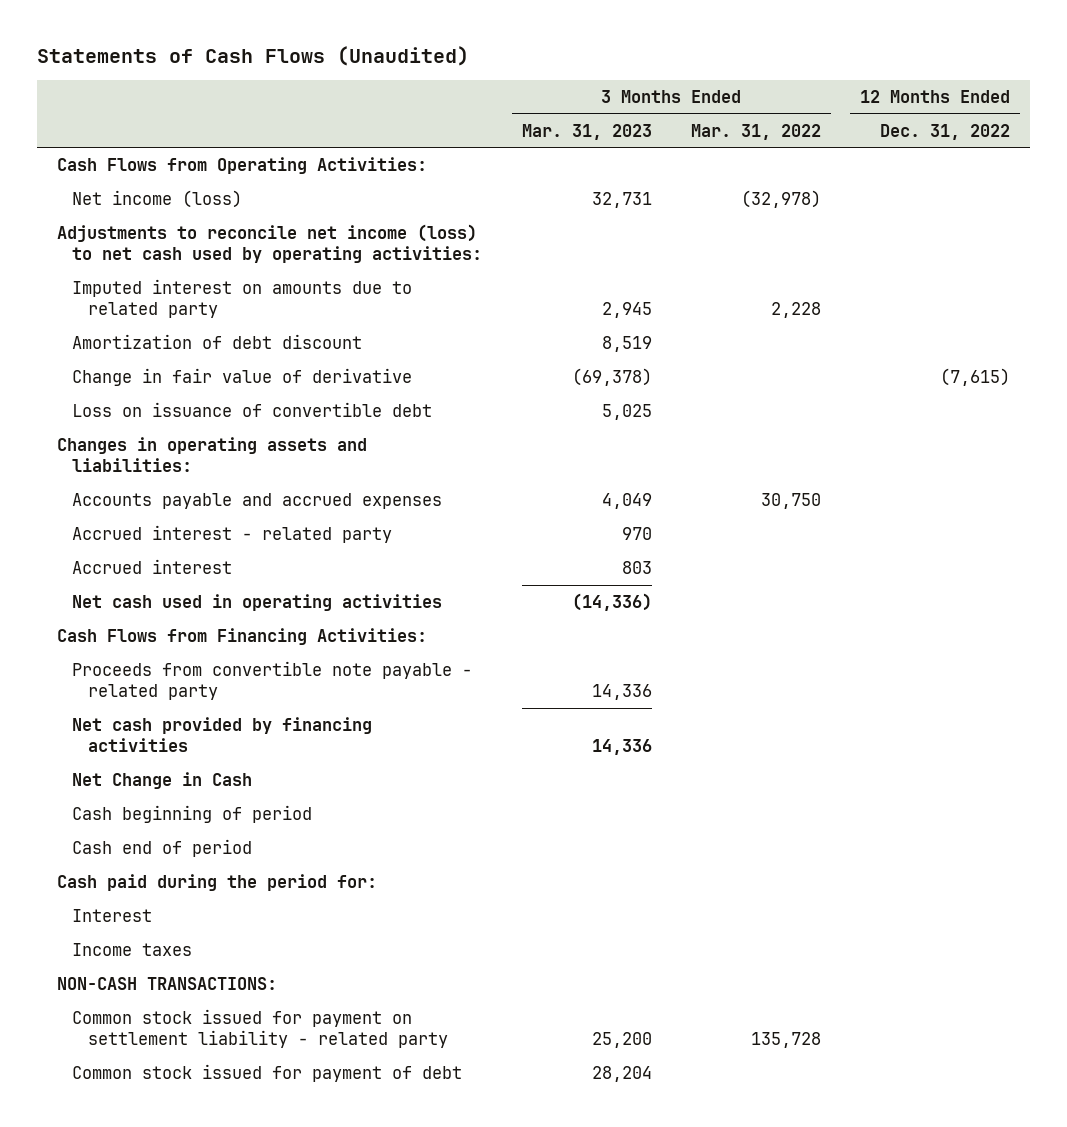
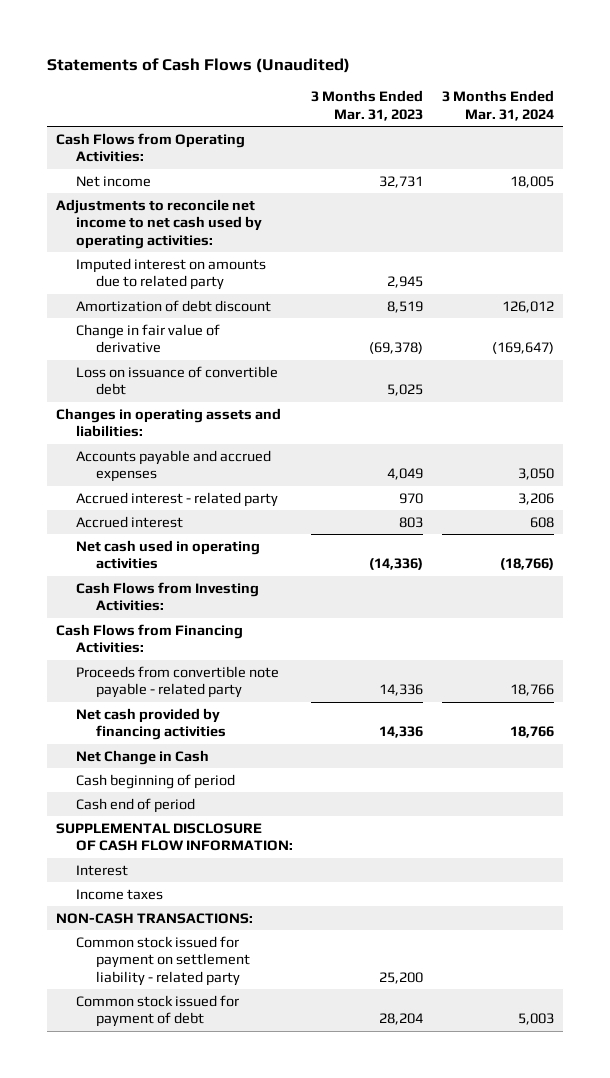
- | 3 Months Ended Mar. 31, 2023 | 3 Months Ended Mar. 31, 2022 | 12 Months Ended Dec. 31, 2022
+ | 3 Months Ended Mar. 31, 2023 | 3 Months Ended Mar. 31, 2024
- Net income (loss) | 32,731 | (32,978) |
- Adjustments to reconcile net income (loss) to net cash used by operating activities:
+ Net income | 32,731 | 18,005
+ Adjustments to reconcile net income to net cash used by operating activities:
+ Cash Flows from Investing Activities:
- Cash paid during the period for:
+ SUPPLEMENTAL DISCLOSURE OF CASH FLOW INFORMATION:

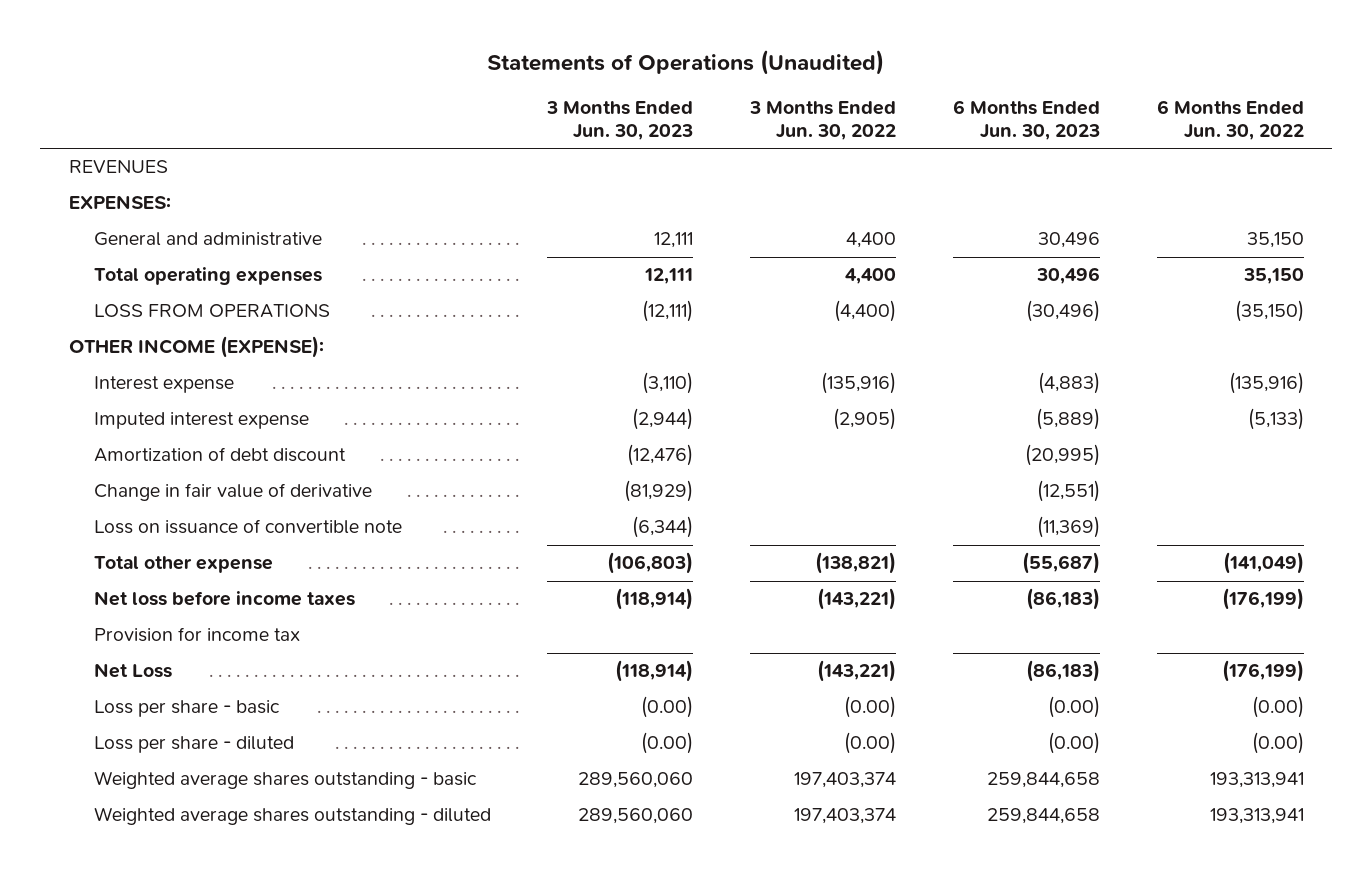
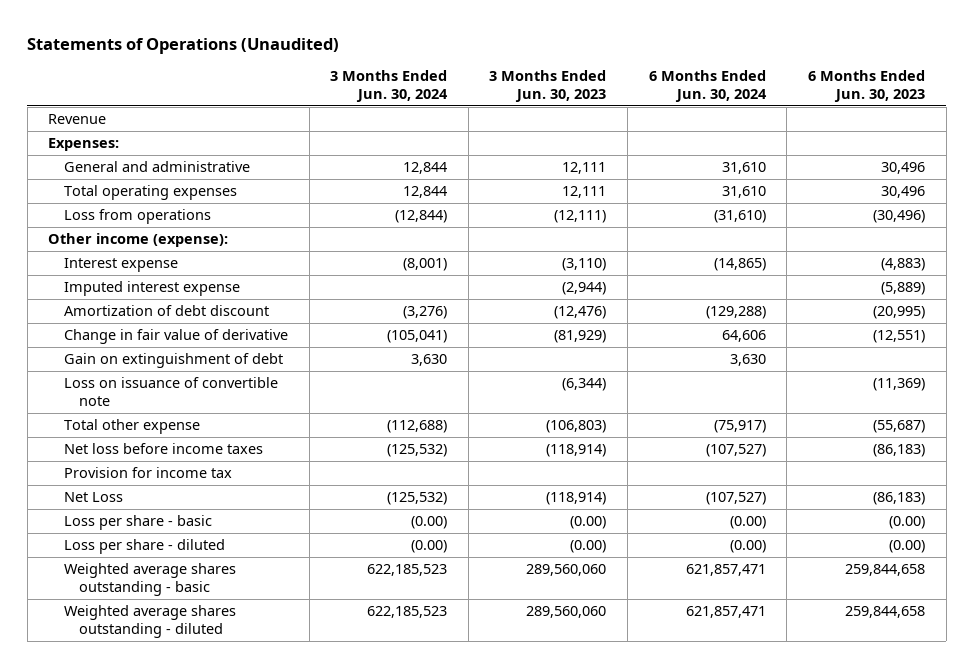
- | 3 Months Ended Jun. 30, 2023 | 3 Months Ended Jun. 30, 2022 | 6 Months Ended Jun. 30, 2023 | 6 Months Ended Jun. 30, 2022
+ | 3 Months Ended Jun. 30, 2024 | 3 Months Ended Jun. 30, 2023 | 6 Months Ended Jun. 30, 2024 | 6 Months Ended Jun. 30, 2023
- REVENUES
- EXPENSES:
+ Revenue
+ Expenses:
- LOSS FROM OPERATIONS | (12,111) | (4,400) | (30,496) | (35,150)
- OTHER INCOME (EXPENSE):
+ Loss from operations | (12,844) | (12,111) | (31,610) | (30,496)
+ Other income (expense):
+ Gain on extinguishment of debt | 3,630 | | 3,630 |

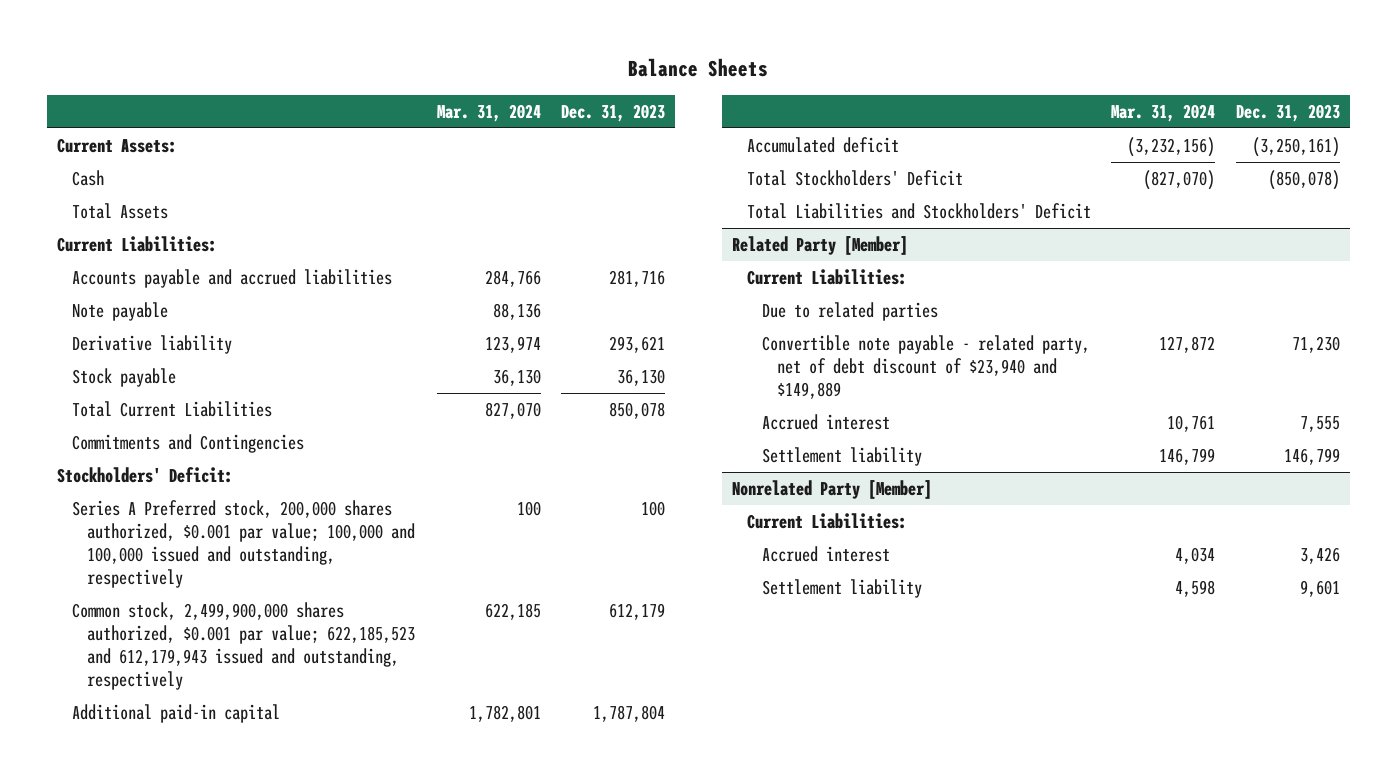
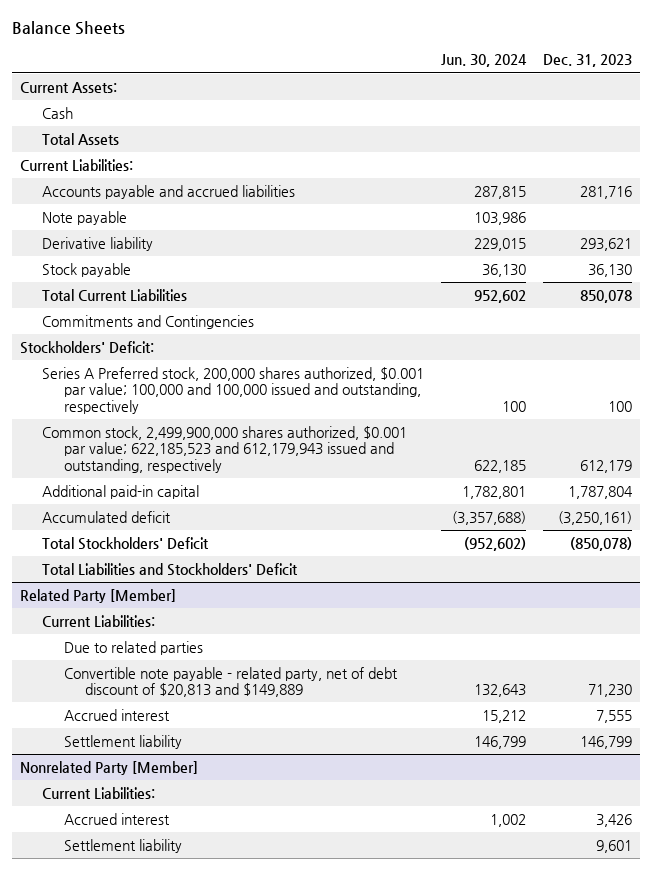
- | Mar. 31, 2024 | Dec. 31, 2023
+ | Jun. 30, 2024 | Dec. 31, 2023
@ Related Party [Member]
- Convertible note payable - related party, net of debt discount of $23,940 and $149,889 | 127,872 | 71,230
+ Convertible note payable - related party, net of debt discount of $20,813 and $149,889 | 132,643 | 71,230

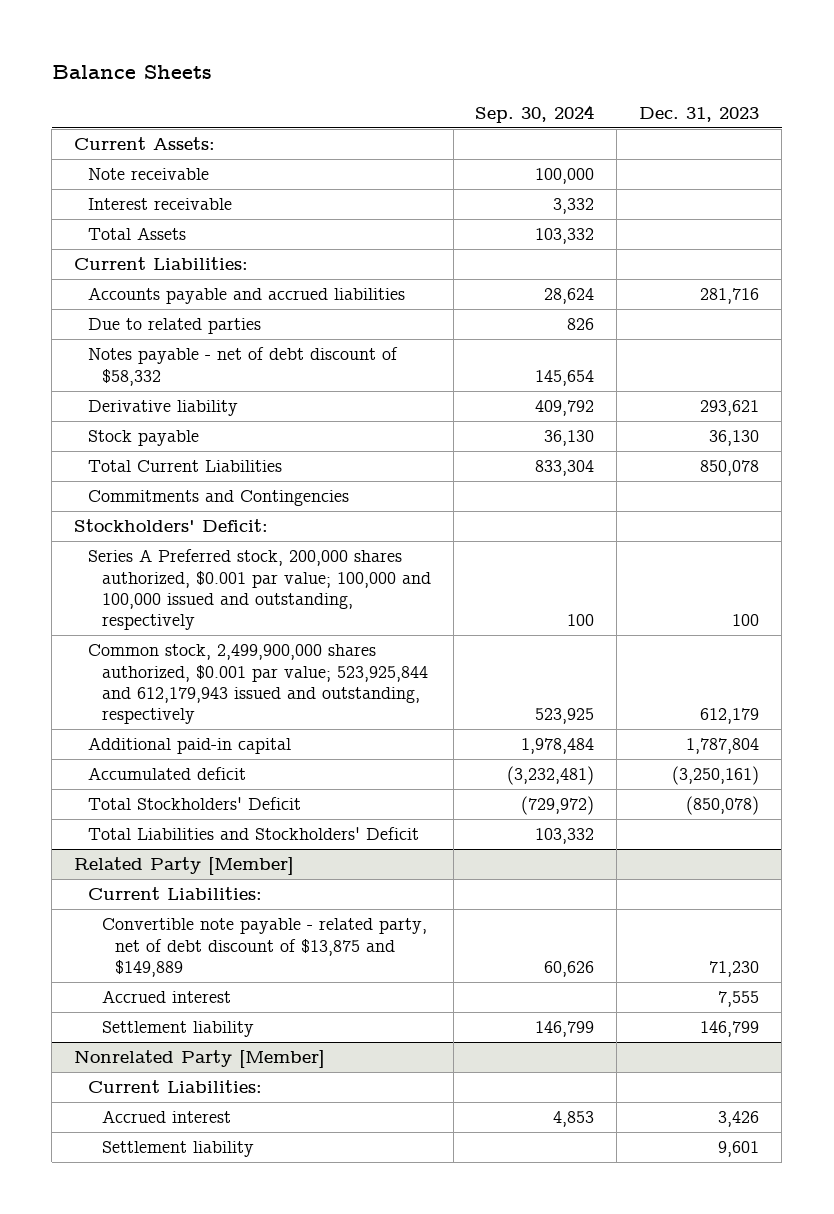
- | Jun. 30, 2024 | Dec. 31, 2023
+ | Sep. 30, 2024 | Dec. 31, 2023
- Cash
+ Note receivable | 100,000 |
+ Interest receivable | 3,332 |
- Note payable | 103,986 |
+ Due to related parties | 826 |
+ Notes payable - net of debt discount of $58,332 | 145,654 |
- Common stock, 2,499,900,000 shares authorized, $0.001 par value; 622,185,523 and 612,179,943 issued and outstanding, respectively | 622,185 | 612,179
+ Common stock, 2,499,900,000 shares authorized, $0.001 par value; 523,925,844 and 612,179,943 issued and outstanding, respectively | 523,925 | 612,179
@ Related Party [Member]
- Due to related parties
- Convertible note payable - related party, net of debt discount of $20,813 and $149,889 | 132,643 | 71,230
+ Convertible note payable - related party, net of debt discount of $13,875 and $149,889 | 60,626 | 71,230

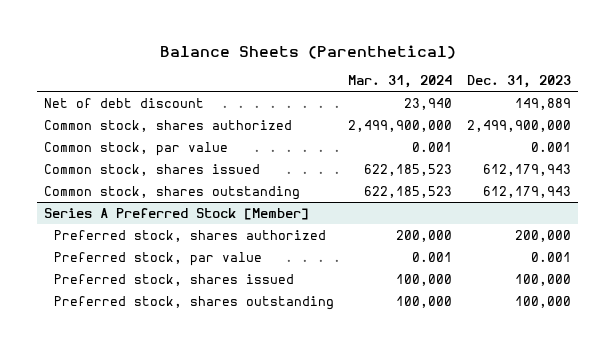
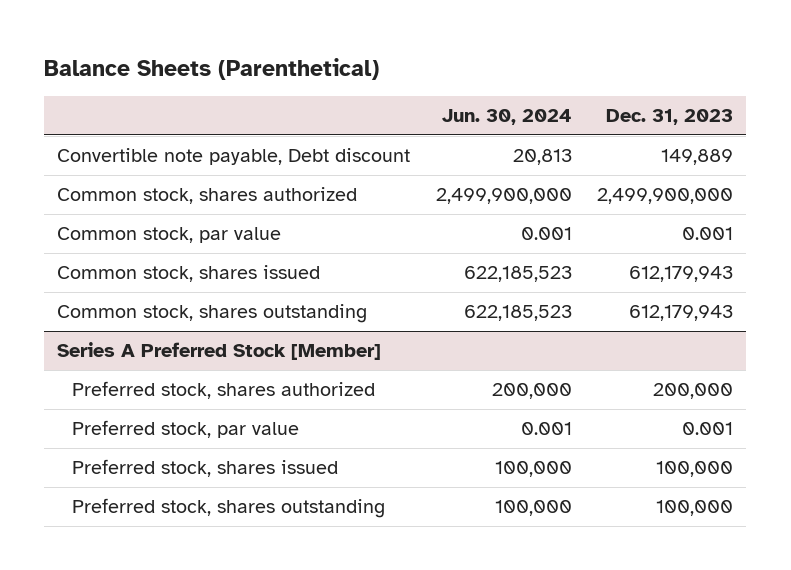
- | Mar. 31, 2024 | Dec. 31, 2023
+ | Jun. 30, 2024 | Dec. 31, 2023
- Net of debt discount | 23,940 | 149,889
+ Convertible note payable, Debt discount | 20,813 | 149,889

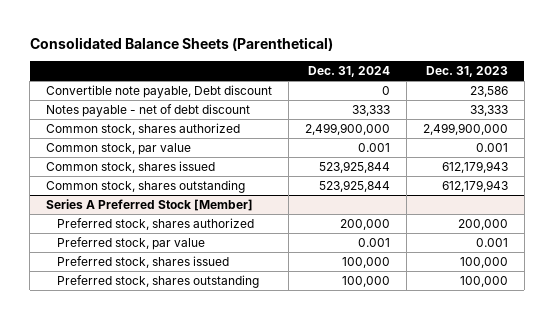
- Balance Sheets (Parenthetical)
+ Consolidated Balance Sheets (Parenthetical)
- | Jun. 30, 2024 | Dec. 31, 2023
+ | Dec. 31, 2024 | Dec. 31, 2023
- Convertible note payable, Debt discount | 20,813 | 149,889
+ Convertible note payable, Debt discount | 0 | 23,586
+ Notes payable - net of debt discount | 33,333 | 33,333

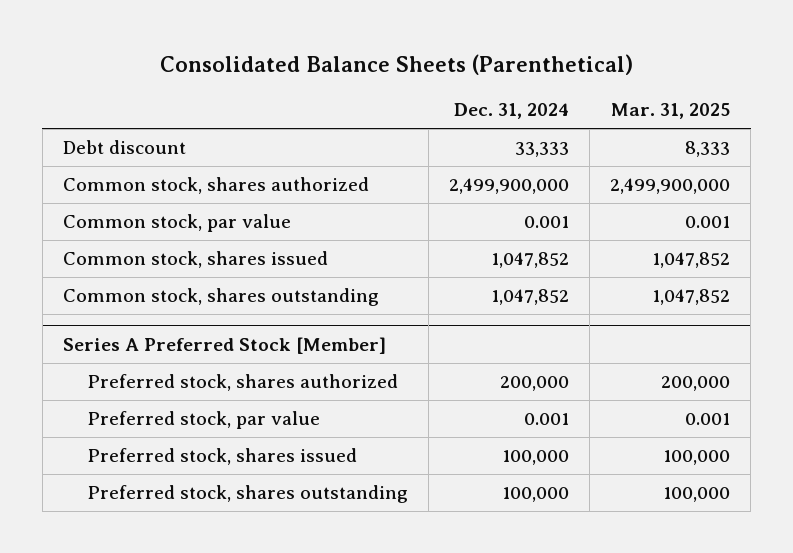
- | Dec. 31, 2024 | Dec. 31, 2023
+ | Dec. 31, 2024 | Mar. 31, 2025
- Convertible note payable, Debt discount | 0 | 23,586
- Notes payable - net of debt discount | 33,333 | 33,333
+ Debt discount | 33,333 | 8,333
- Common stock, shares issued | 523,925,844 | 612,179,943
- Common stock, shares outstanding | 523,925,844 | 612,179,943
+ Common stock, shares issued | 1,047,852 | 1,047,852
+ Common stock, shares outstanding | 1,047,852 | 1,047,852

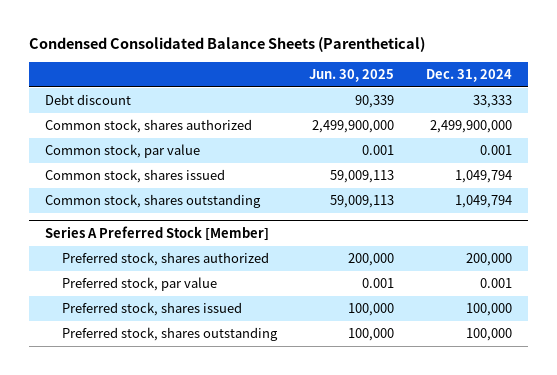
- Consolidated Balance Sheets (Parenthetical)
+ Condensed Consolidated Balance Sheets (Parenthetical)
- | Dec. 31, 2024 | Mar. 31, 2025
+ | Jun. 30, 2025 | Dec. 31, 2024
- Common stock, shares issued | 1,047,852 | 1,047,852
- Common stock, shares outstanding | 1,047,852 | 1,047,852
+ Common stock, shares issued | 59,009,113 | 1,049,794
+ Common stock, shares outstanding | 59,009,113 | 1,049,794

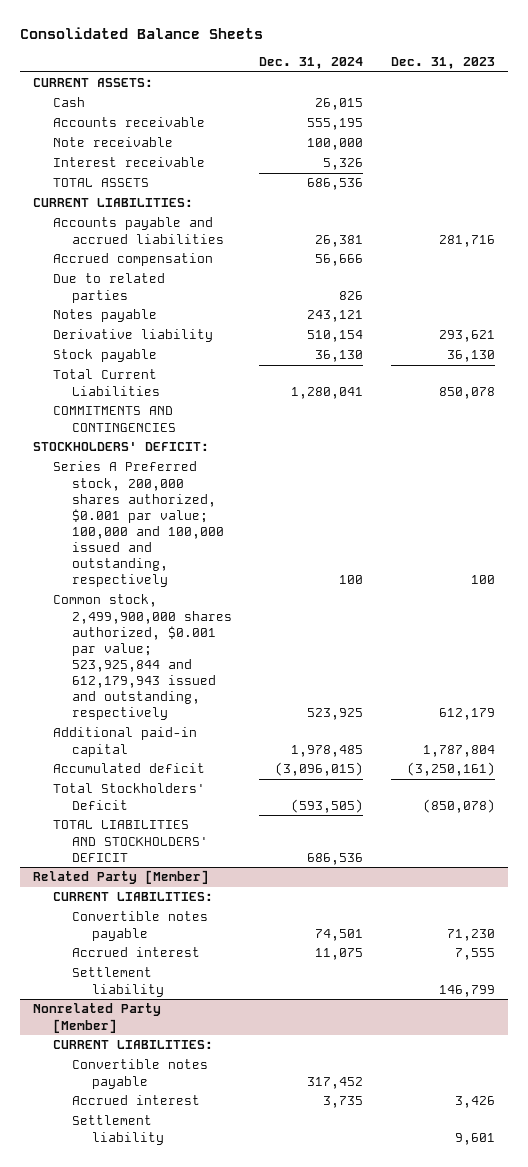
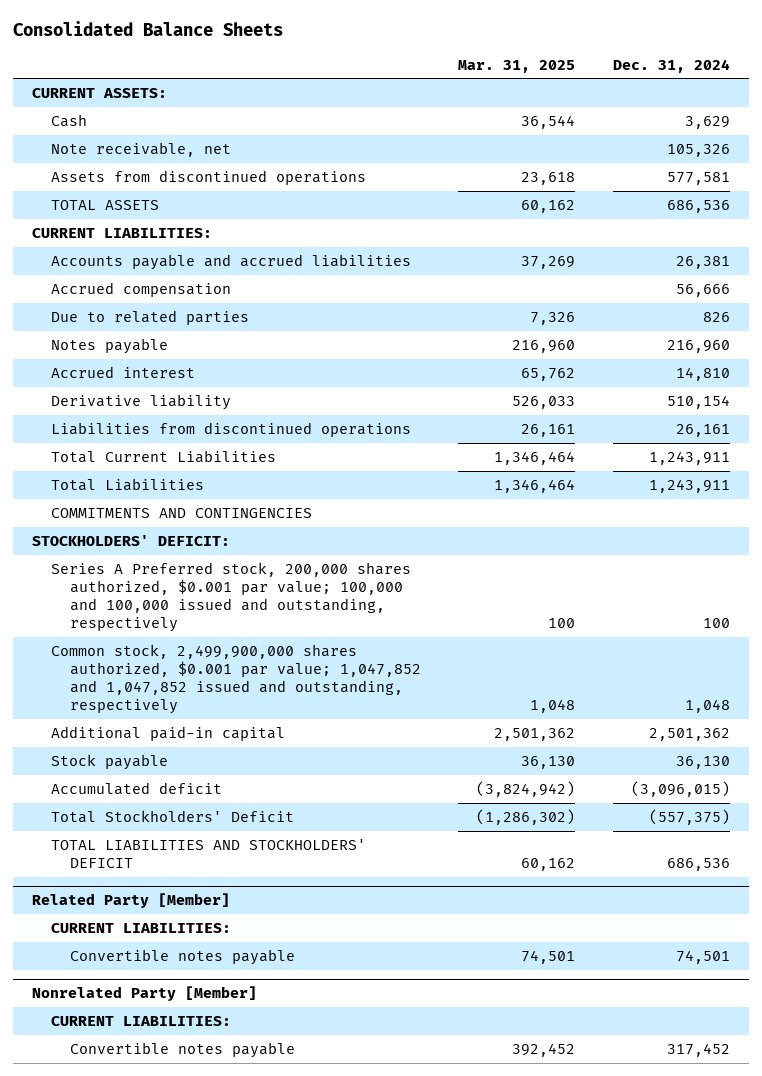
- | Dec. 31, 2024 | Dec. 31, 2023
+ | Mar. 31, 2025 | Dec. 31, 2024
- Cash | 26,015 |
- Accounts receivable | 555,195 |
- Note receivable | 100,000 |
- Interest receivable | 5,326 |
+ Cash | 36,544 | 3,629
+ Note receivable, net | | 105,326
+ Assets from discontinued operations | 23,618 | 577,581
- Notes payable | 243,121 |
+ Notes payable | 216,960 | 216,960
+ Accrued interest | 65,762 | 14,810
- Total Current Liabilities | 1,280,041 | 850,078
+ Liabilities from discontinued operations | 26,161 | 26,161
+ Total Current Liabilities | 1,346,464 | 1,243,911
+ Total Liabilities | 1,346,464 | 1,243,911
- Common stock, 2,499,900,000 shares authorized, $0.001 par value; 523,925,844 and 612,179,943 issued and outstanding, respectively | 523,925 | 612,179
- Additional paid-in capital | 1,978,485 | 1,787,804
+ Common stock, 2,499,900,000 shares authorized, $0.001 par value; 1,047,852 and 1,047,852 issued and outstanding, respectively | 1,048 | 1,048
+ Additional paid-in capital | 2,501,362 | 2,501,362
moved down: Stock payable | 36,130 | 36,130
- Total Stockholders' Deficit | (593,505) | (850,078)
+ Total Stockholders' Deficit | (1,286,302) | (557,375)
@ Related Party [Member]
- Accrued interest | 11,075 | 7,555
- Settlement liability | | 146,799
@ Nonrelated Party [Member]
- Accrued interest | 3,735 | 3,426
- Settlement liability | | 9,601

